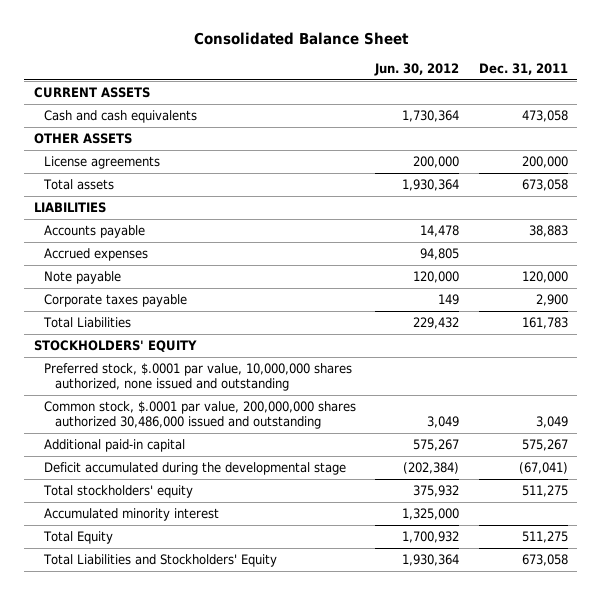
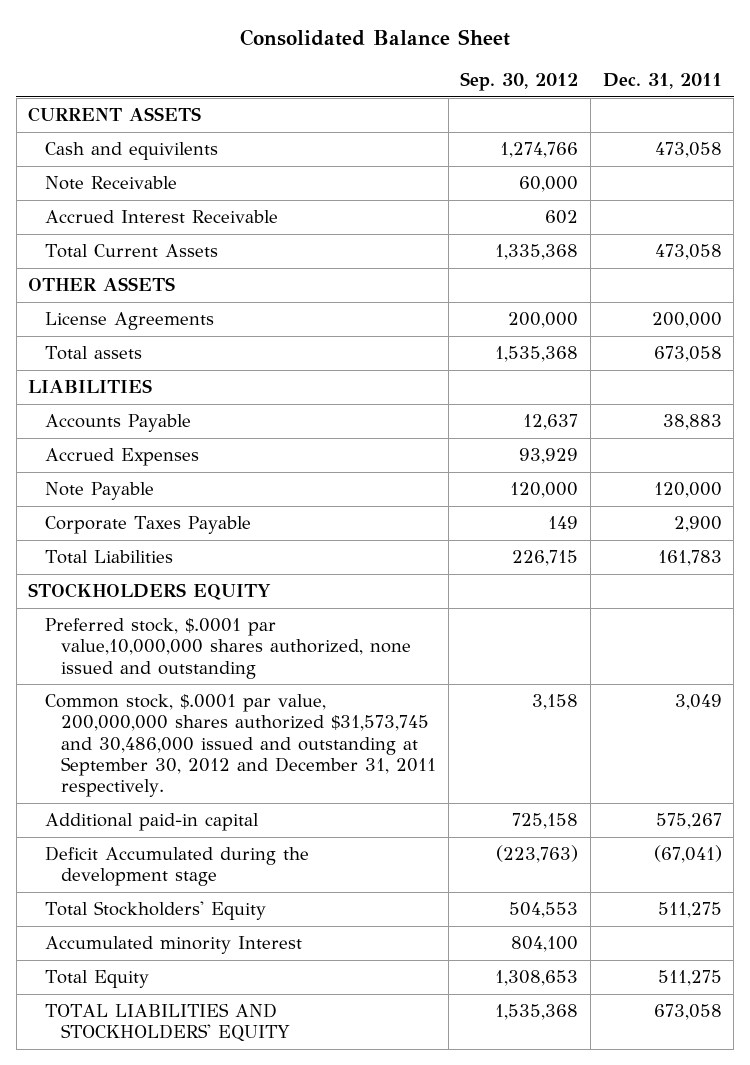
- | Jun. 30, 2012 | Dec. 31, 2011
+ | Sep. 30, 2012 | Dec. 31, 2011
- Cash and cash equivalents | 1,730,364 | 473,058
+ Cash and equivilents | 1,274,766 | 473,058
+ Note Receivable | 60,000 |
+ Accrued Interest Receivable | 602 |
+ Total Current Assets | 1,335,368 | 473,058
- License agreements | 200,000 | 200,000
+ License Agreements | 200,000 | 200,000
- Accounts payable | 14,478 | 38,883
- Accrued expenses | 94,805 |
- Note payable | 120,000 | 120,000
- Corporate taxes payable | 149 | 2,900
+ Accounts Payable | 12,637 | 38,883
+ Accrued Expenses | 93,929 |
+ Note Payable | 120,000 | 120,000
+ Corporate Taxes Payable | 149 | 2,900
- STOCKHOLDERS' EQUITY
- Preferred stock, $.0001 par value, 10,000,000 shares authorized, none issued and outstanding
- Common stock, $.0001 par value, 200,000,000 shares authorized 30,486,000 issued and outstanding | 3,049 | 3,049
+ STOCKHOLDERS EQUITY
+ Preferred stock, $.0001 par value,10,000,000 shares authorized, none issued and outstanding
+ Common stock, $.0001 par value, 200,000,000 shares authorized $31,573,745 and 30,486,000 issued and outstanding at September 30, 2012 and December 31, 2011 respectively. | 3,158 | 3,049
- Deficit accumulated during the developmental stage | (202,384) | (67,041)
- Total stockholders' equity | 375,932 | 511,275
- Accumulated minority interest | 1,325,000 |
+ Deficit Accumulated during the development stage | (223,763) | (67,041)
+ Total Stockholders' Equity | 504,553 | 511,275
+ Accumulated minority Interest | 804,100 |
- Total Liabilities and Stockholders' Equity | 1,930,364 | 673,058
+ TOTAL LIABILITIES AND STOCKHOLDERS' EQUITY | 1,535,368 | 673,058

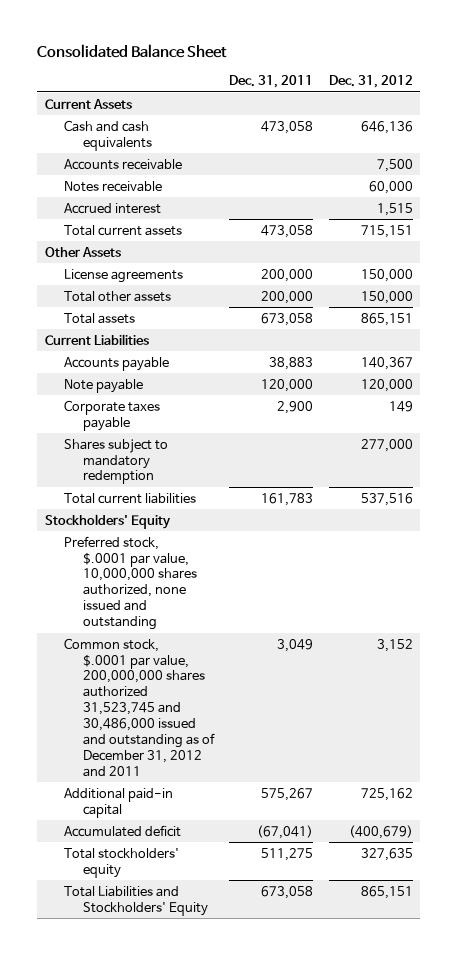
- | Sep. 30, 2012 | Dec. 31, 2011
+ | Dec. 31, 2011 | Dec. 31, 2012
- CURRENT ASSETS
- Cash and equivilents | 1,274,766 | 473,058
- Note Receivable | 60,000 |
- Accrued Interest Receivable | 602 |
- Total Current Assets | 1,335,368 | 473,058
- OTHER ASSETS
- License Agreements | 200,000 | 200,000
+ Current Assets
+ Cash and cash equivalents | 473,058 | 646,136
+ Accounts receivable | | 7,500
+ Notes receivable | | 60,000
+ Accrued interest | | 1,515
+ Total current assets | 473,058 | 715,151
+ Other Assets
+ License agreements | 200,000 | 150,000
+ Total other assets | 200,000 | 150,000
- LIABILITIES
- Accounts Payable | 12,637 | 38,883
- Accrued Expenses | 93,929 |
- Note Payable | 120,000 | 120,000
- Corporate Taxes Payable | 149 | 2,900
- Total Liabilities | 226,715 | 161,783
- STOCKHOLDERS EQUITY
- Preferred stock, $.0001 par value,10,000,000 shares authorized, none issued and outstanding
- Common stock, $.0001 par value, 200,000,000 shares authorized $31,573,745 and 30,486,000 issued and outstanding at September 30, 2012 and December 31, 2011 respectively. | 3,158 | 3,049
+ Current Liabilities
+ Accounts payable | 38,883 | 140,367
+ Note payable | 120,000 | 120,000
+ Corporate taxes payable | 2,900 | 149
+ Shares subject to mandatory redemption | | 277,000
+ Total current liabilities | 161,783 | 537,516
+ Stockholders' Equity
+ Preferred stock, $.0001 par value, 10,000,000 shares authorized, none issued and outstanding
+ Common stock, $.0001 par value, 200,000,000 shares authorized 31,523,745 and 30,486,000 issued and outstanding as of December 31, 2012 and 2011 | 3,049 | 3,152
- Deficit Accumulated during the development stage | (223,763) | (67,041)
- Total Stockholders' Equity | 504,553 | 511,275
- Accumulated minority Interest | 804,100 |
- Total Equity | 1,308,653 | 511,275
- TOTAL LIABILITIES AND STOCKHOLDERS' EQUITY | 1,535,368 | 673,058
+ Accumulated deficit | (67,041) | (400,679)
+ Total stockholders' equity | 511,275 | 327,635
+ Total Liabilities and Stockholders' Equity | 673,058 | 865,151

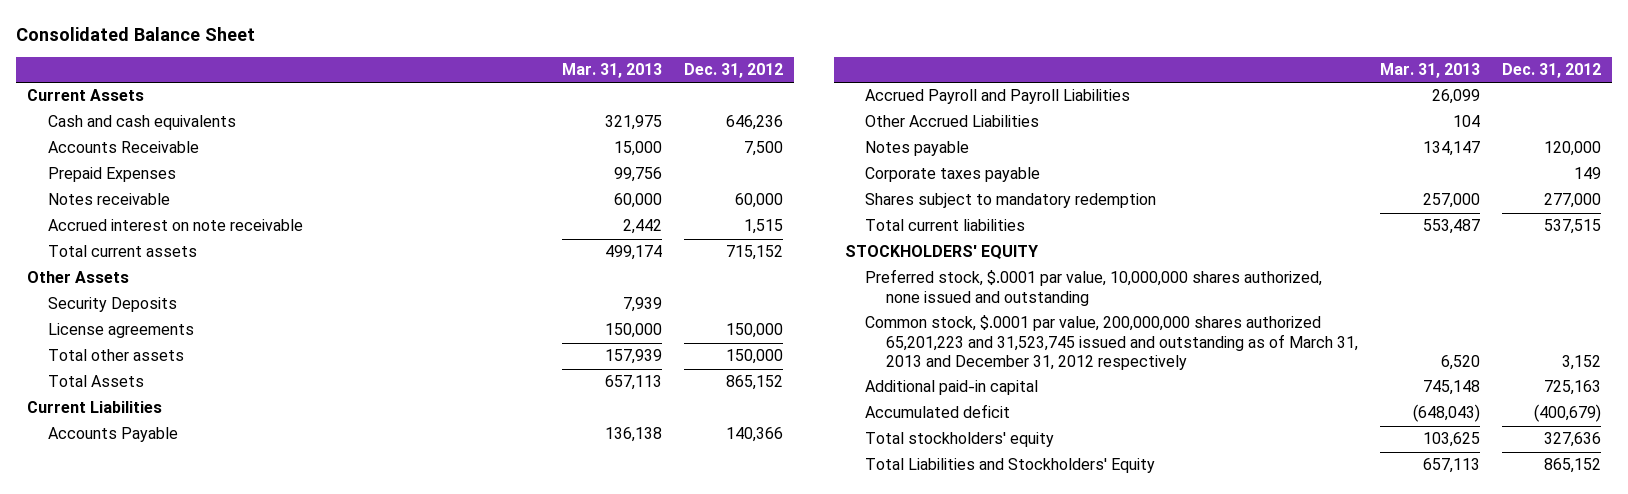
- | Dec. 31, 2011 | Dec. 31, 2012
+ | Mar. 31, 2013 | Dec. 31, 2012
- Cash and cash equivalents | 473,058 | 646,136
- Accounts receivable | | 7,500
+ Cash and cash equivalents | 321,975 | 646,236
+ Accounts Receivable | 15,000 | 7,500
+ Prepaid Expenses | 99,756 |
- Accrued interest | | 1,515
- Total current assets | 473,058 | 715,151
+ Accrued interest on note receivable | 2,442 | 1,515
+ Total current assets | 499,174 | 715,152
+ Security Deposits | 7,939 |
- Total assets | 673,058 | 865,151
+ Total Assets | 657,113 | 865,152
- Accounts payable | 38,883 | 140,367
- Note payable | 120,000 | 120,000
+ Accounts Payable | 136,138 | 140,366
+ Accrued Payroll and Payroll Liabilities | 26,099 |
+ Other Accrued Liabilities | 104 |
+ Notes payable | 134,147 | 120,000
- Total current liabilities | 161,783 | 537,516
- Stockholders' Equity
+ Total current liabilities | 553,487 | 537,515
+ STOCKHOLDERS' EQUITY
- Common stock, $.0001 par value, 200,000,000 shares authorized 31,523,745 and 30,486,000 issued and outstanding as of December 31, 2012 and 2011 | 3,049 | 3,152
- Additional paid-in capital | 575,267 | 725,162
+ Common stock, $.0001 par value, 200,000,000 shares authorized 65,201,223 and 31,523,745 issued and outstanding as of March 31, 2013 and December 31, 2012 respectively | 6,520 | 3,152
+ Additional paid-in capital | 745,148 | 725,163
- Total stockholders' equity | 511,275 | 327,635
- Total Liabilities and Stockholders' Equity | 673,058 | 865,151
+ Total stockholders' equity | 103,625 | 327,636
+ Total Liabilities and Stockholders' Equity | 657,113 | 865,152

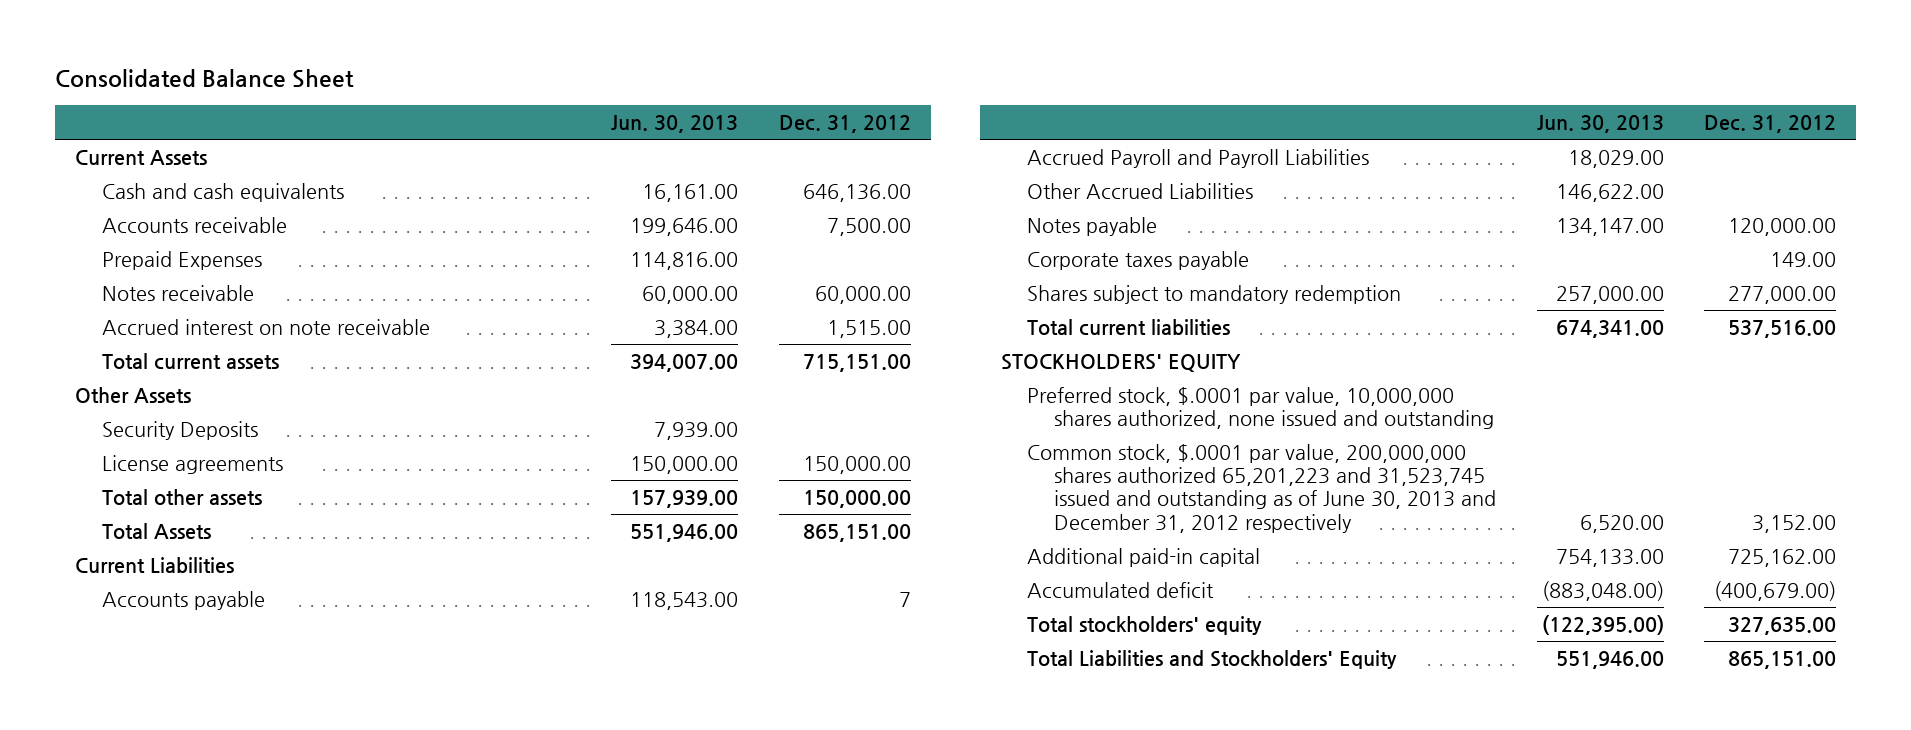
- | Mar. 31, 2013 | Dec. 31, 2012
+ | Jun. 30, 2013 | Dec. 31, 2012
- Cash and cash equivalents | 321,975 | 646,236
- Accounts Receivable | 15,000 | 7,500
+ Cash and cash equivalents | 16,161.00 | 646,136.00
+ Accounts receivable | 199,646.00 | 7,500.00
- Notes receivable | 60,000 | 60,000
- Accrued interest on note receivable | 2,442 | 1,515
- Total current assets | 499,174 | 715,152
+ Notes receivable | 60,000.00 | 60,000.00
+ Accrued interest on note receivable | 3,384.00 | 1,515.00
+ Total current assets | 394,007.00 | 715,151.00
- License agreements | 150,000 | 150,000
- Total other assets | 157,939 | 150,000
- Total Assets | 657,113 | 865,152
+ License agreements | 150,000.00 | 150,000.00
+ Total other assets | 157,939.00 | 150,000.00
+ Total Assets | 551,946.00 | 865,151.00
- Accounts Payable | 136,138 | 140,366
+ Accounts payable | 118,543.00 | 7
- Notes payable | 134,147 | 120,000
- Corporate taxes payable | | 149
- Shares subject to mandatory redemption | 257,000 | 277,000
- Total current liabilities | 553,487 | 537,515
+ Notes payable | 134,147.00 | 120,000.00
+ Corporate taxes payable | | 149.00
+ Shares subject to mandatory redemption | 257,000.00 | 277,000.00
+ Total current liabilities | 674,341.00 | 537,516.00
- Common stock, $.0001 par value, 200,000,000 shares authorized 65,201,223 and 31,523,745 issued and outstanding as of March 31, 2013 and December 31, 2012 respectively | 6,520 | 3,152
- Additional paid-in capital | 745,148 | 725,163
- Accumulated deficit | (648,043) | (400,679)
- Total stockholders' equity | 103,625 | 327,636
- Total Liabilities and Stockholders' Equity | 657,113 | 865,152
+ Common stock, $.0001 par value, 200,000,000 shares authorized 65,201,223 and 31,523,745 issued and outstanding as of June 30, 2013 and December 31, 2012 respectively | 6,520.00 | 3,152.00
+ Additional paid-in capital | 754,133.00 | 725,162.00
+ Accumulated deficit | (883,048.00) | (400,679.00)
+ Total stockholders' equity | (122,395.00) | 327,635.00
+ Total Liabilities and Stockholders' Equity | 551,946.00 | 865,151.00

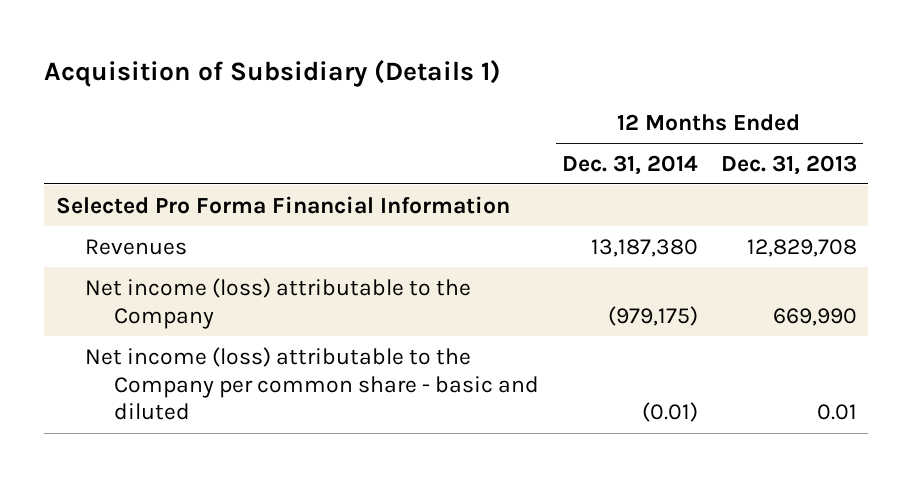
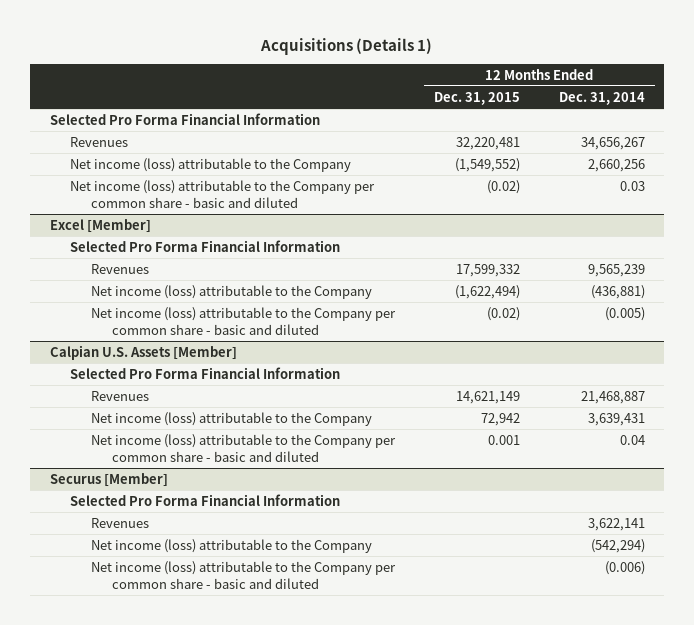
- Acquisition of Subsidiary (Details 1)
+ Acquisitions (Details 1)
- | 12 Months Ended Dec. 31, 2014 | 12 Months Ended Dec. 31, 2013
+ | 12 Months Ended Dec. 31, 2015 | 12 Months Ended Dec. 31, 2014
- Revenues | 13,187,380 | 12,829,708
- Net income (loss) attributable to the Company | (979,175) | 669,990
- Net income (loss) attributable to the Company per common share - basic and diluted | (0.01) | 0.01
+ Revenues | 32,220,481 | 34,656,267
+ Net income (loss) attributable to the Company | (1,549,552) | 2,660,256
+ Net income (loss) attributable to the Company per common share - basic and diluted | (0.02) | 0.03
+ Excel [Member]
+ Selected Pro Forma Financial Information
+ Revenues | 17,599,332 | 9,565,239
+ Net income (loss) attributable to the Company | (1,622,494) | (436,881)
+ Net income (loss) attributable to the Company per common share - basic and diluted | (0.02) | (0.005)
+ Calpian U.S. Assets [Member]
+ Selected Pro Forma Financial Information
+ Revenues | 14,621,149 | 21,468,887
+ Net income (loss) attributable to the Company | 72,942 | 3,639,431
+ Net income (loss) attributable to the Company per common share - basic and diluted | 0.001 | 0.04
+ Securus [Member]
+ Selected Pro Forma Financial Information
+ Revenues | | 3,622,141
+ Net income (loss) attributable to the Company | | (542,294)
+ Net income (loss) attributable to the Company per common share - basic and diluted | | (0.006)

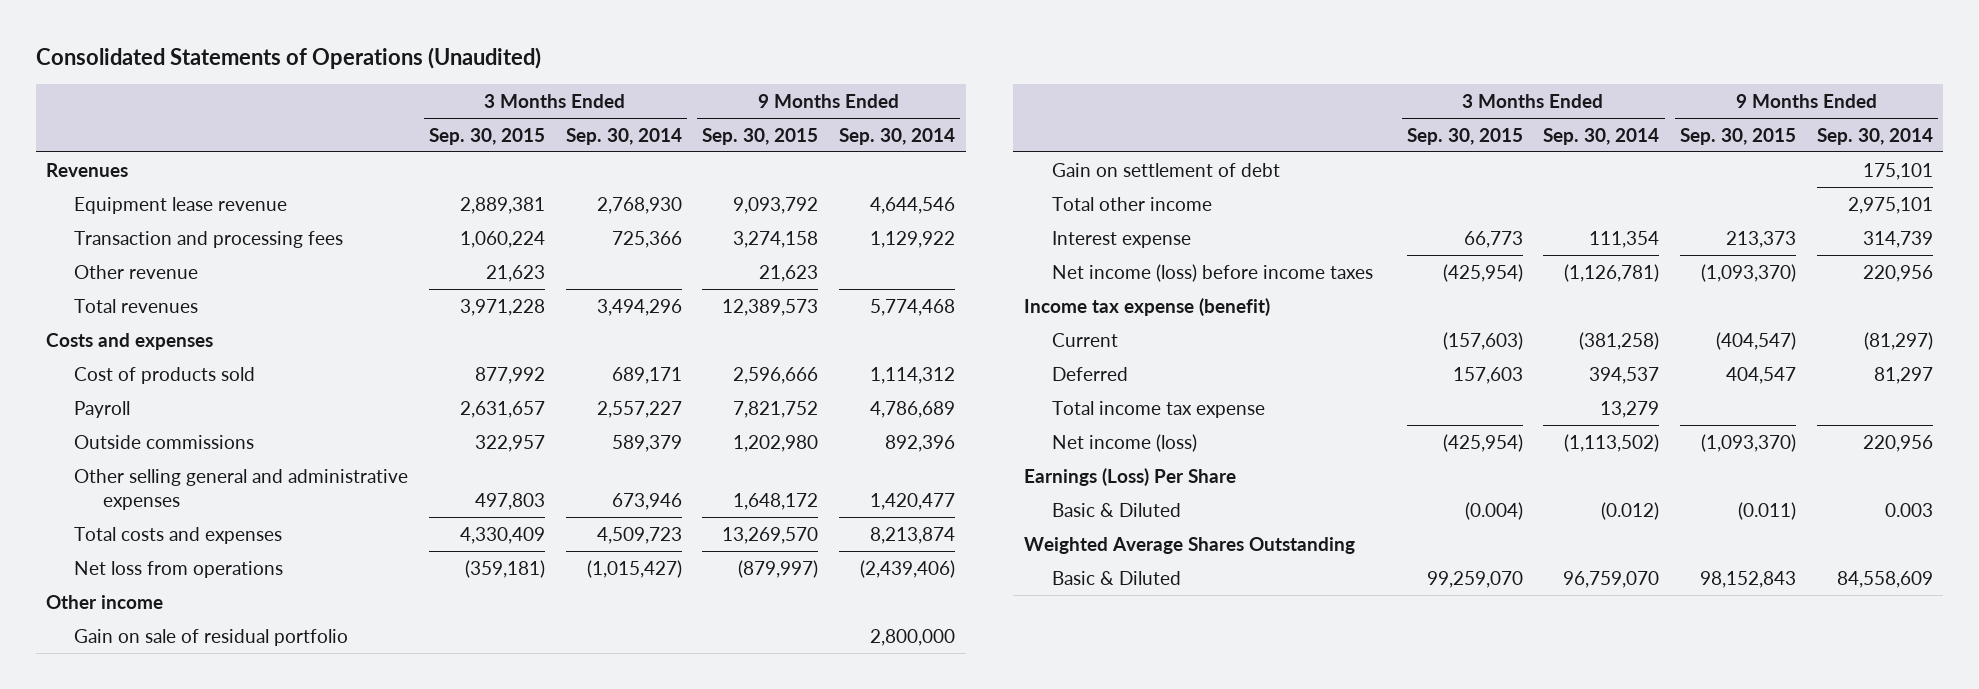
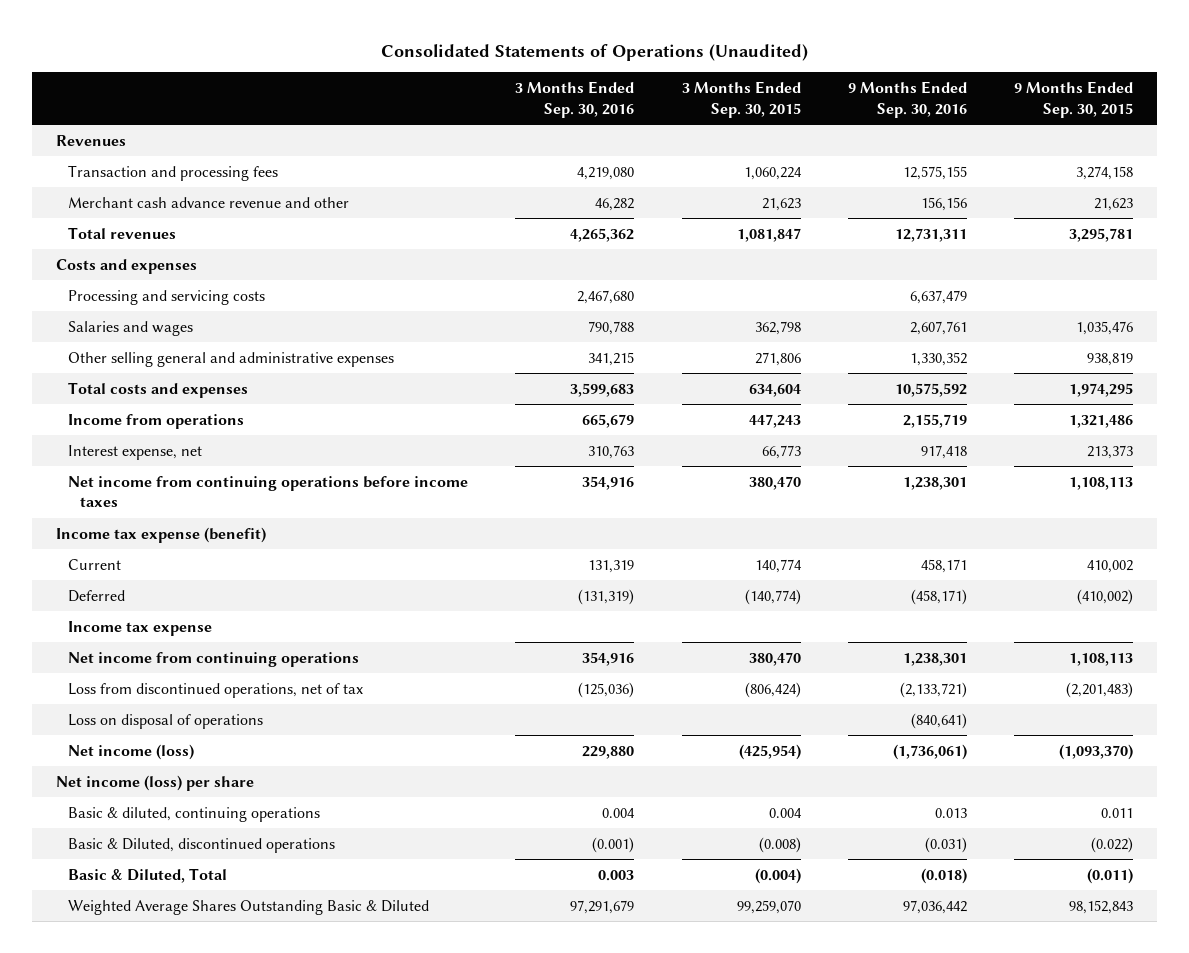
- | 3 Months Ended Sep. 30, 2015 | 3 Months Ended Sep. 30, 2014 | 9 Months Ended Sep. 30, 2015 | 9 Months Ended Sep. 30, 2014
+ | 3 Months Ended Sep. 30, 2016 | 3 Months Ended Sep. 30, 2015 | 9 Months Ended Sep. 30, 2016 | 9 Months Ended Sep. 30, 2015
- Equipment lease revenue | 2,889,381 | 2,768,930 | 9,093,792 | 4,644,546
- Other revenue | 21,623 | | 21,623 |
- Total revenues | 3,971,228 | 3,494,296 | 12,389,573 | 5,774,468
+ Merchant cash advance revenue and other | 46,282 | 21,623 | 156,156 | 21,623
+ Total revenues | 4,265,362 | 1,081,847 | 12,731,311 | 3,295,781
- Cost of products sold | 877,992 | 689,171 | 2,596,666 | 1,114,312
- Payroll | 2,631,657 | 2,557,227 | 7,821,752 | 4,786,689
- Outside commissions | 322,957 | 589,379 | 1,202,980 | 892,396
- Other selling general and administrative expenses | 497,803 | 673,946 | 1,648,172 | 1,420,477
- Total costs and expenses | 4,330,409 | 4,509,723 | 13,269,570 | 8,213,874
- Net loss from operations | (359,181) | (1,015,427) | (879,997) | (2,439,406)
- Other income
- Gain on sale of residual portfolio | | | | 2,800,000
- Gain on settlement of debt | | | | 175,101
- Total other income | | | | 2,975,101
- Interest expense | 66,773 | 111,354 | 213,373 | 314,739
- Net income (loss) before income taxes | (425,954) | (1,126,781) | (1,093,370) | 220,956
+ Processing and servicing costs | 2,467,680 | | 6,637,479 |
+ Salaries and wages | 790,788 | 362,798 | 2,607,761 | 1,035,476
+ Other selling general and administrative expenses | 341,215 | 271,806 | 1,330,352 | 938,819
+ Total costs and expenses | 3,599,683 | 634,604 | 10,575,592 | 1,974,295
+ Income from operations | 665,679 | 447,243 | 2,155,719 | 1,321,486
+ Interest expense, net | 310,763 | 66,773 | 917,418 | 213,373
+ Net income from continuing operations before income taxes | 354,916 | 380,470 | 1,238,301 | 1,108,113
- Current | (157,603) | (381,258) | (404,547) | (81,297)
- Deferred | 157,603 | 394,537 | 404,547 | 81,297
- Total income tax expense | | 13,279 | |
+ Current | 131,319 | 140,774 | 458,171 | 410,002
+ Deferred | (131,319) | (140,774) | (458,171) | (410,002)
+ Income tax expense
+ Net income from continuing operations | 354,916 | 380,470 | 1,238,301 | 1,108,113
+ Loss from discontinued operations, net of tax | (125,036) | (806,424) | (2,133,721) | (2,201,483)
+ Loss on disposal of operations | | | (840,641) |
- Earnings (Loss) Per Share
- Basic & Diluted | (0.004) | (0.012) | (0.011) | 0.003
- Weighted Average Shares Outstanding
- Basic & Diluted | 99,259,070 | 96,759,070 | 98,152,843 | 84,558,609
+ Net income (loss) per share
+ Basic & diluted, continuing operations | 0.004 | 0.004 | 0.013 | 0.011
+ Basic & Diluted, discontinued operations | (0.001) | (0.008) | (0.031) | (0.022)
+ Basic & Diluted, Total | 0.003 | (0.004) | (0.018) | (0.011)
+ Weighted Average Shares Outstanding Basic & Diluted | 97,291,679 | 99,259,070 | 97,036,442 | 98,152,843

